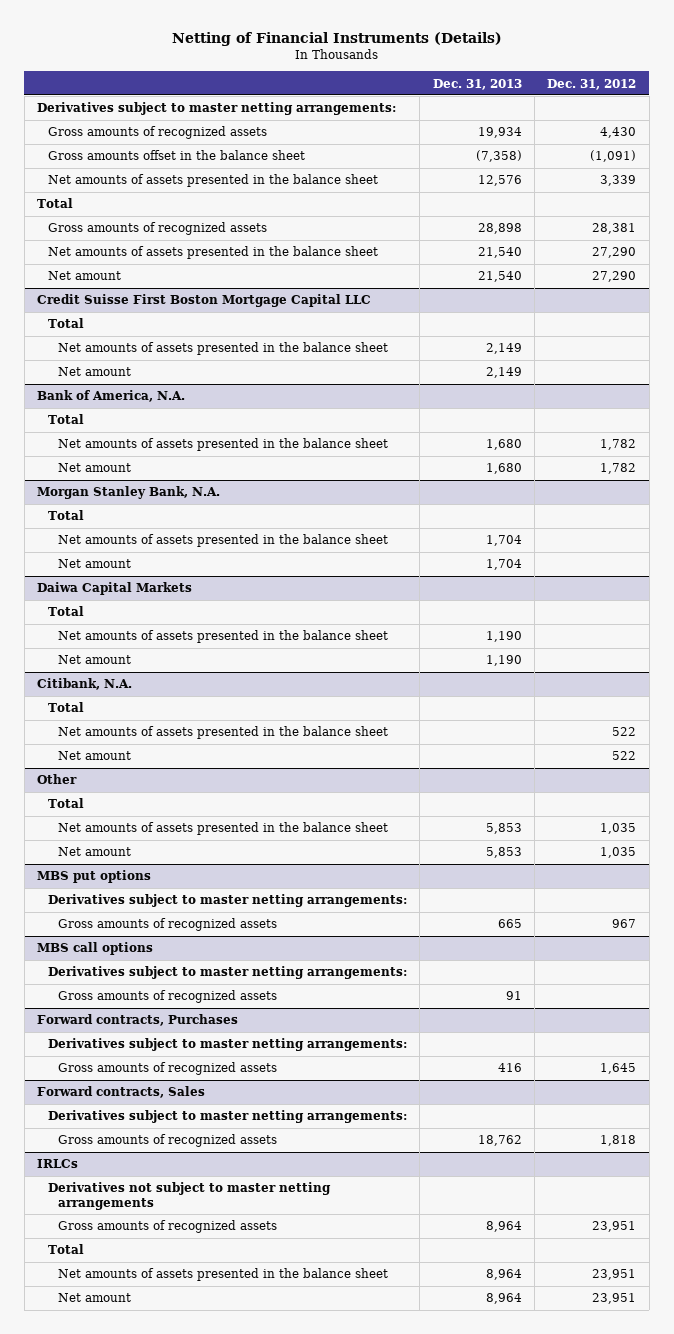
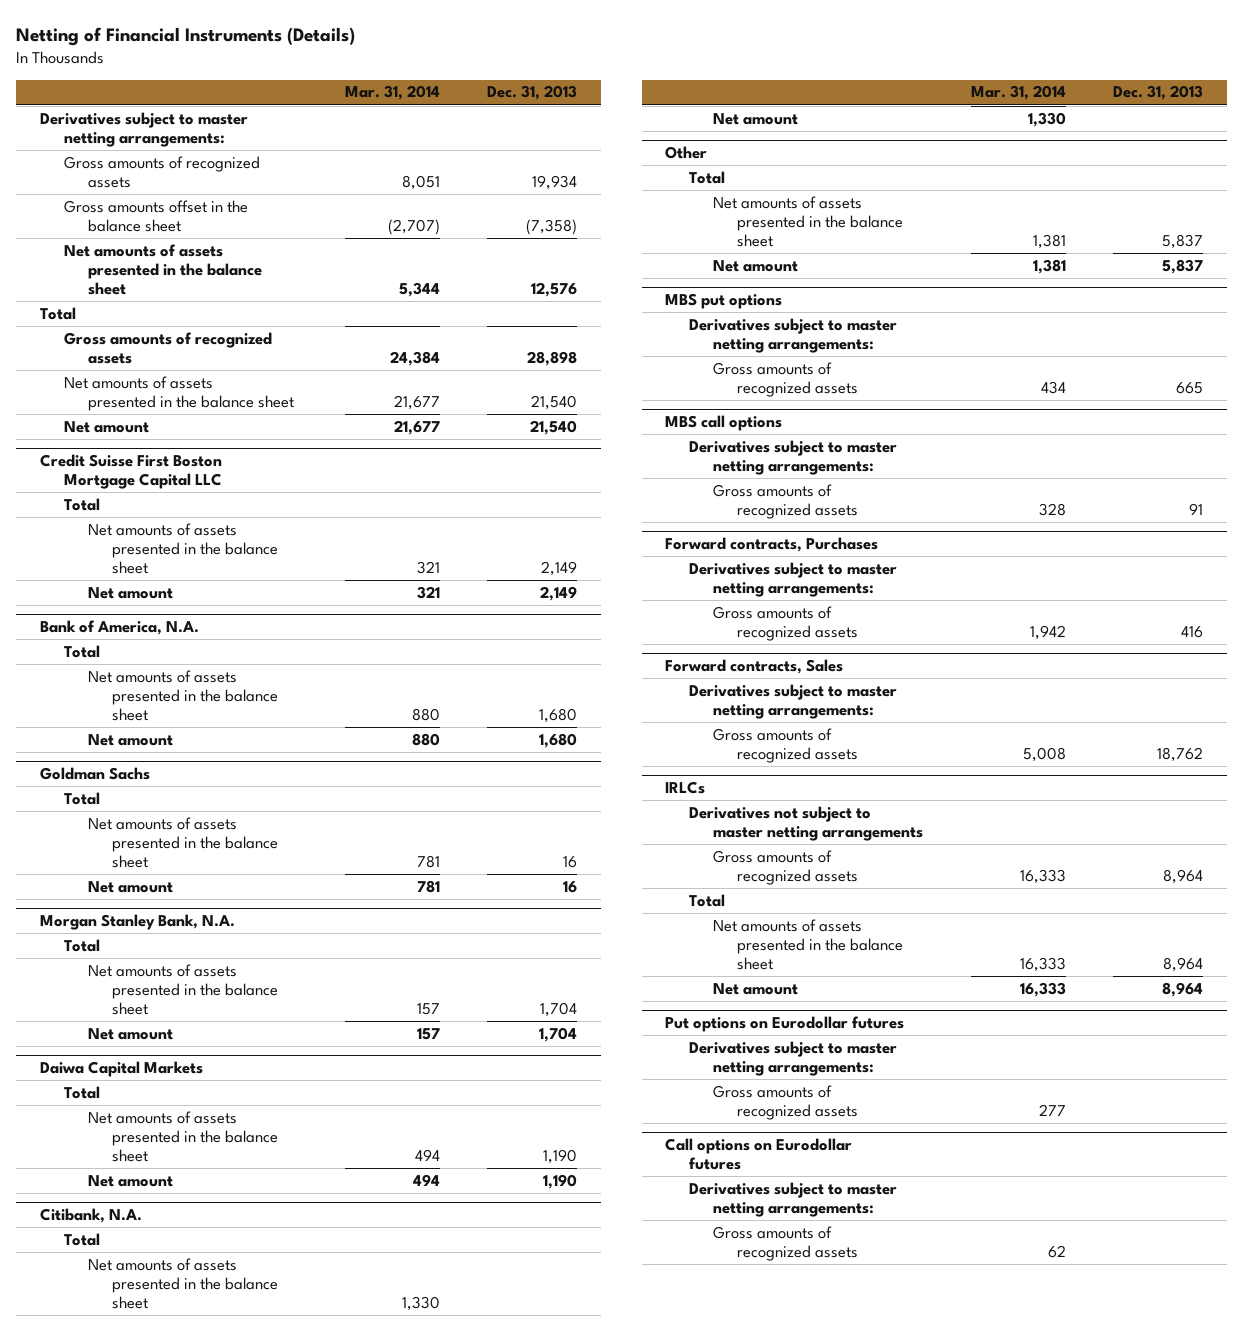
- | Dec. 31, 2013 | Dec. 31, 2012
+ | Mar. 31, 2014 | Dec. 31, 2013
+ Goldman Sachs
+ Total
+ Net amounts of assets presented in the balance sheet | 781 | 16
+ Net amount | 781 | 16
@ Other
- Net amounts of assets presented in the balance sheet | 5,853 | 1,035
- Net amount | 5,853 | 1,035
+ Net amounts of assets presented in the balance sheet | 1,381 | 5,837
+ Net amount | 1,381 | 5,837
+ Put options on Eurodollar futures
+ Derivatives subject to master netting arrangements:
+ Gross amounts of recognized assets | 277 |
+ Call options on Eurodollar futures
+ Derivatives subject to master netting arrangements:
+ Gross amounts of recognized assets | 62 |

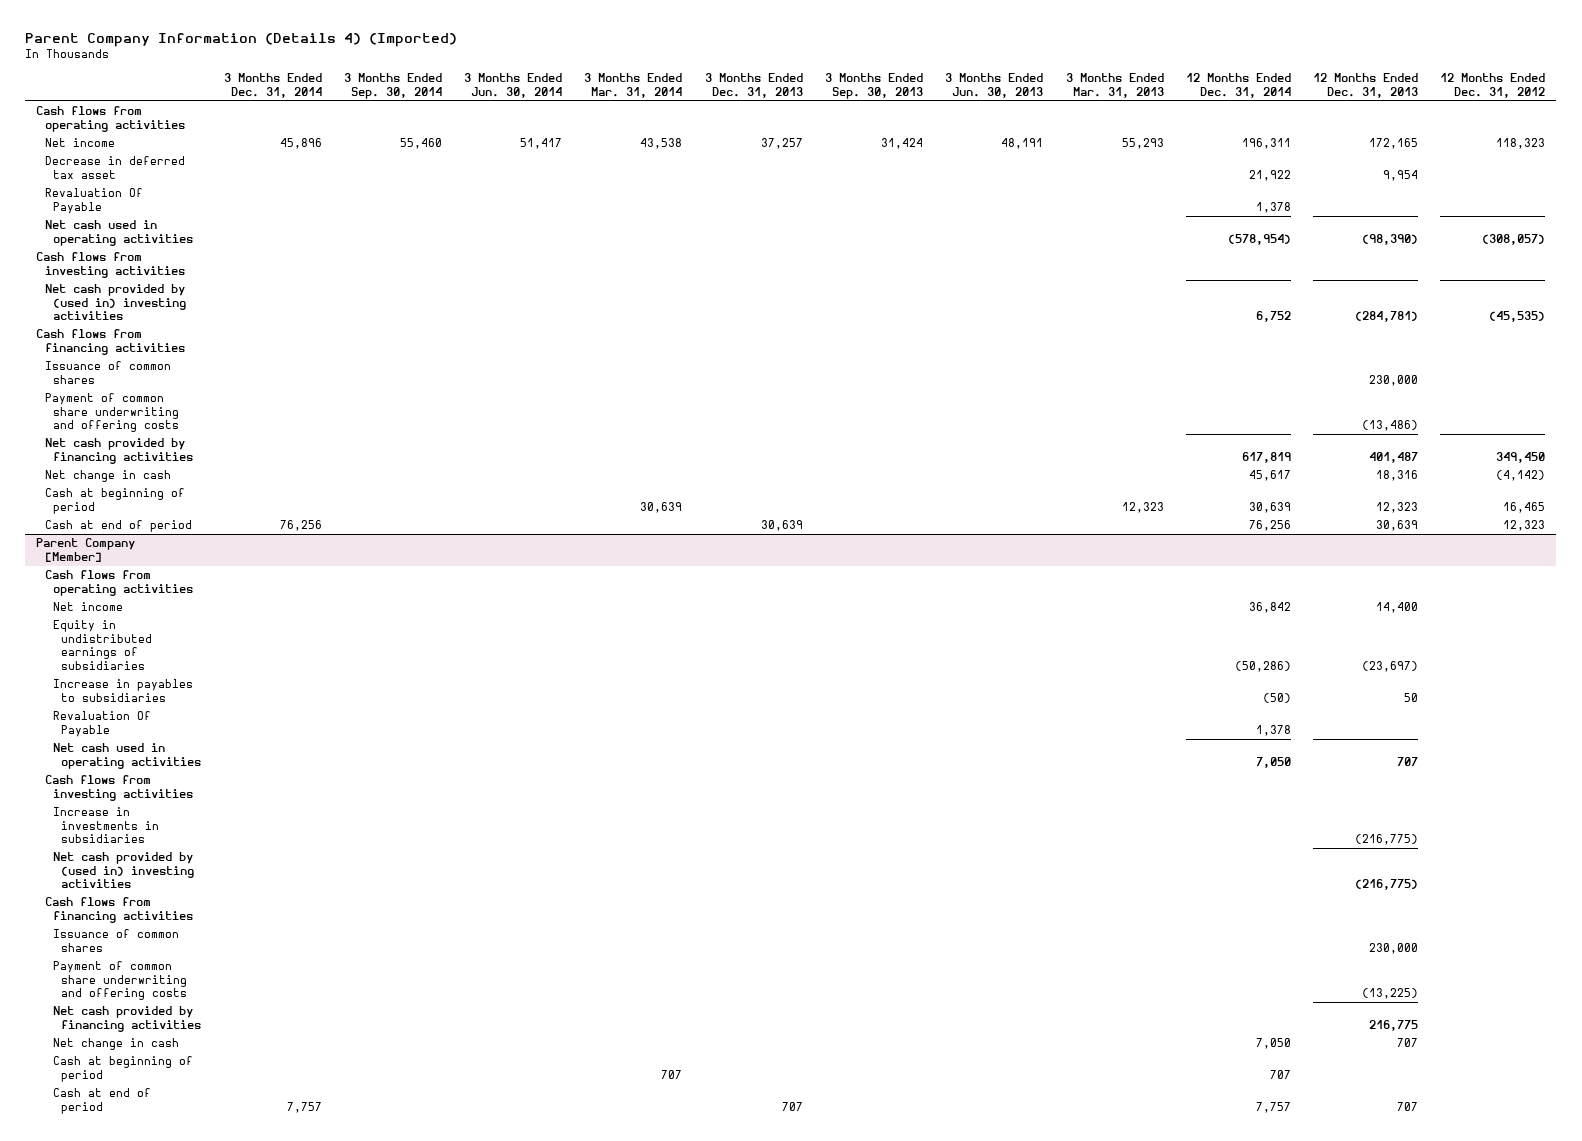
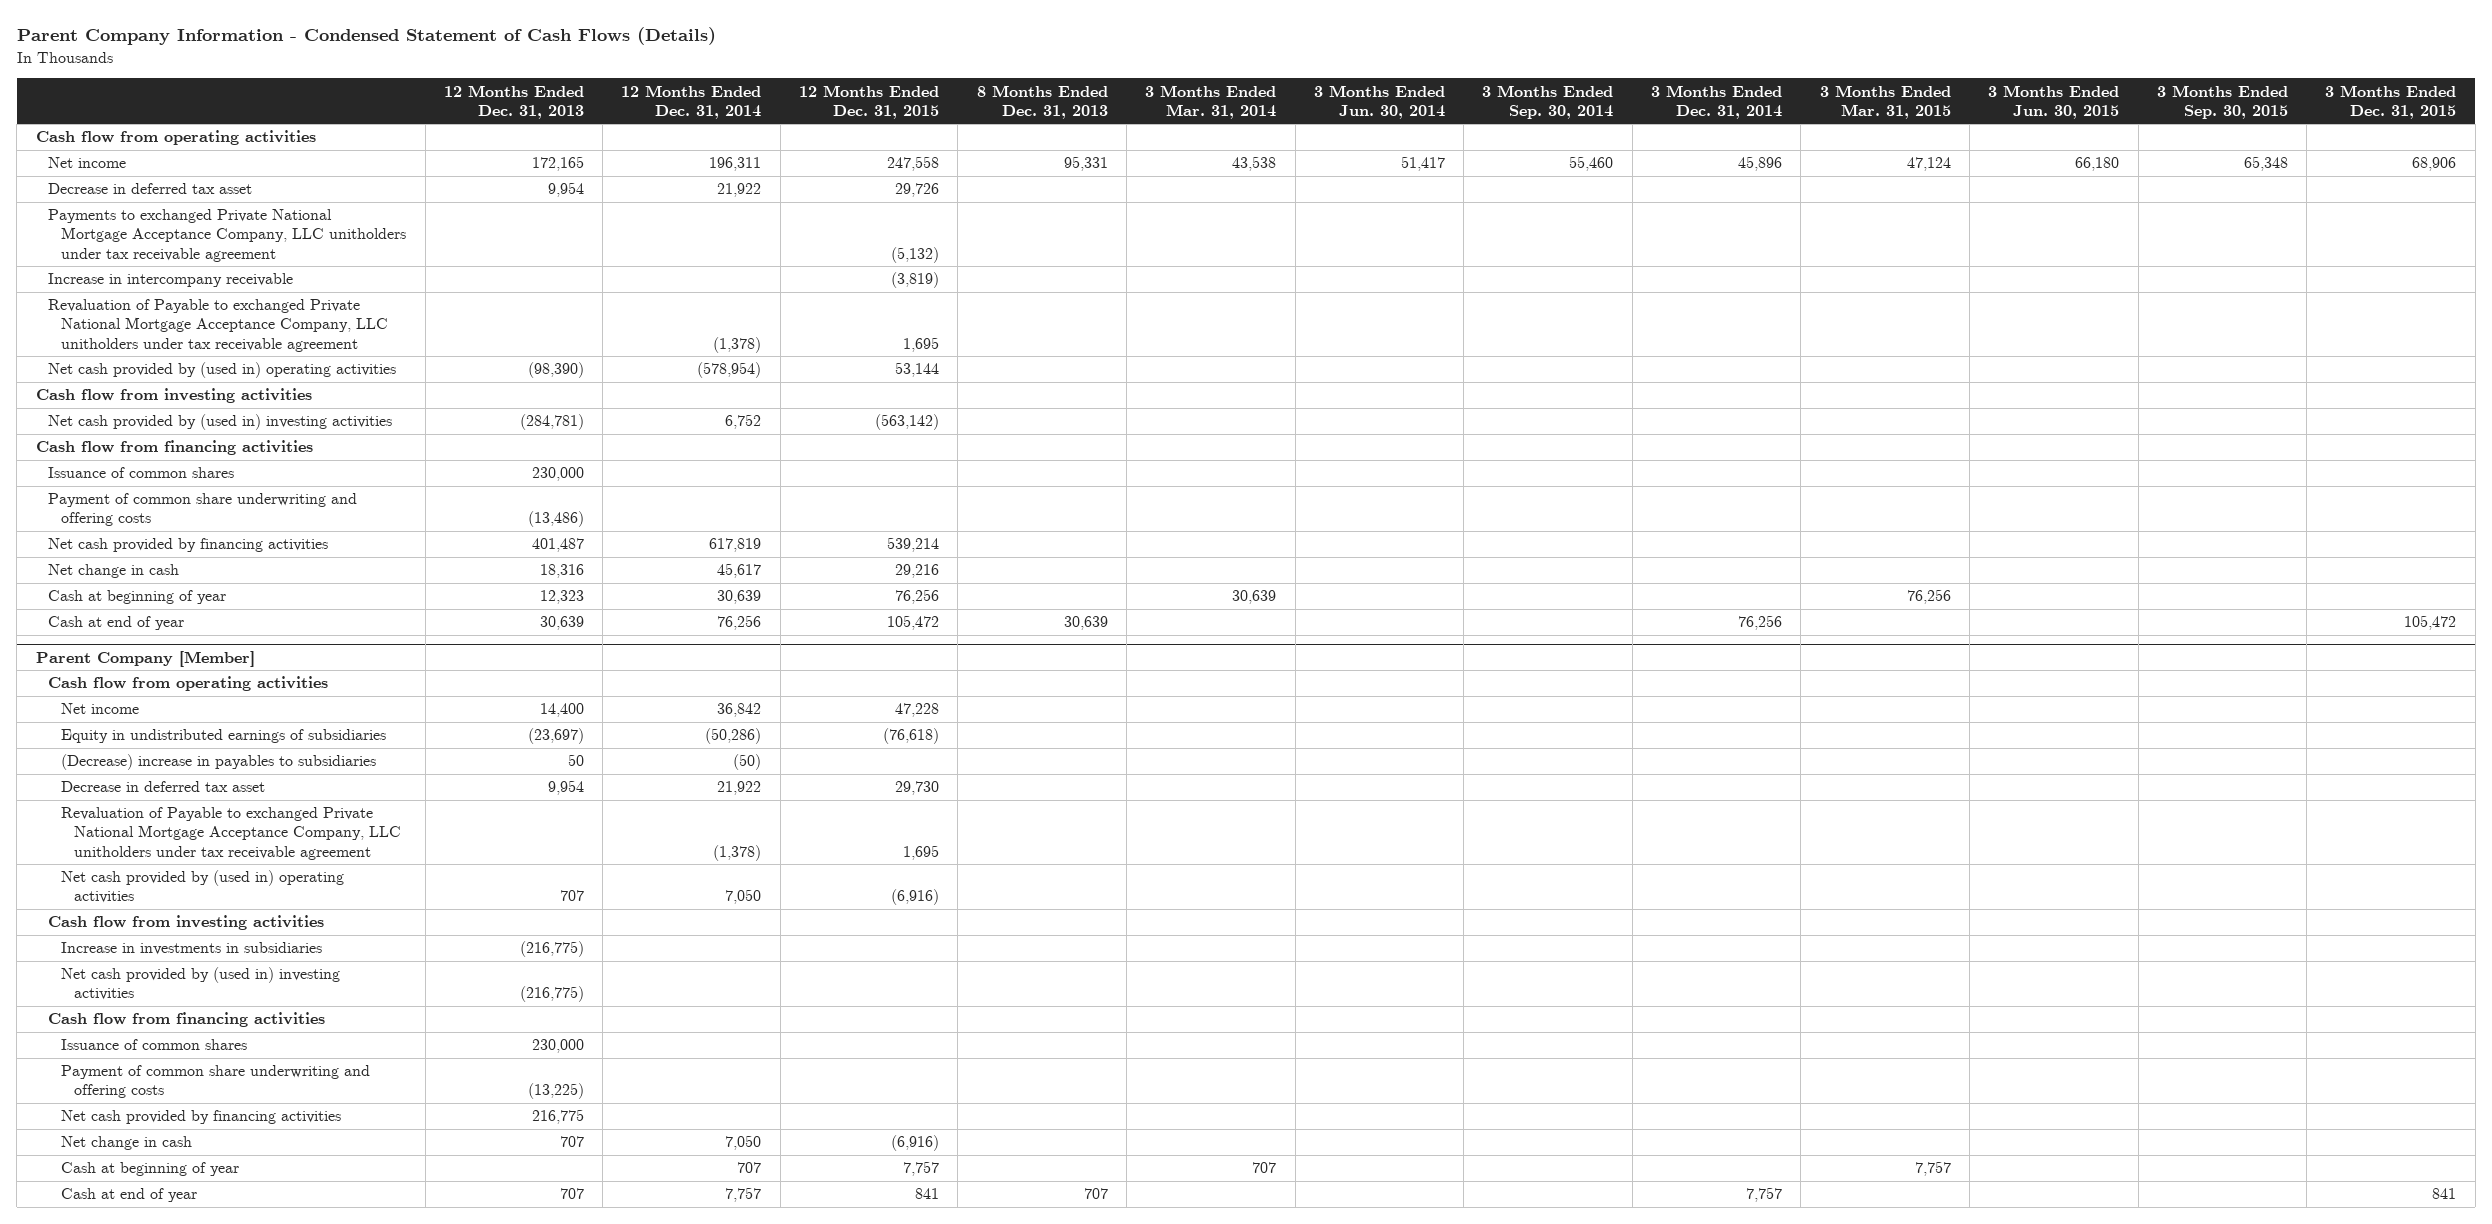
- Parent Company Information (Details 4) (Imported)
+ Parent Company Information - Condensed Statement of Cash Flows (Details)
- | 3 Months Ended Dec. 31, 2014 | 3 Months Ended Sep. 30, 2014 | 3 Months Ended Jun. 30, 2014 | 3 Months Ended Mar. 31, 2014 | 3 Months Ended Dec. 31, 2013 | 3 Months Ended Sep. 30, 2013 | 3 Months Ended Jun. 30, 2013 | 3 Months Ended Mar. 31, 2013 | 12 Months Ended Dec. 31, 2014 | 12 Months Ended Dec. 31, 2013 | 12 Months Ended Dec. 31, 2012
+ | 12 Months Ended Dec. 31, 2013 | 12 Months Ended Dec. 31, 2014 | 12 Months Ended Dec. 31, 2015 | 8 Months Ended Dec. 31, 2013 | 3 Months Ended Mar. 31, 2014 | 3 Months Ended Jun. 30, 2014 | 3 Months Ended Sep. 30, 2014 | 3 Months Ended Dec. 31, 2014 | 3 Months Ended Mar. 31, 2015 | 3 Months Ended Jun. 30, 2015 | 3 Months Ended Sep. 30, 2015 | 3 Months Ended Dec. 31, 2015
- Cash flows from operating activities
+ Cash flow from operating activities
- Revaluation Of Payable | | | | | | | | | 1,378 | |
- Net cash used in operating activities | | | | | | | | | (578,954) | (98,390) | (308,057)
- Cash flows from investing activities
+ Payments to exchanged Private National Mortgage Acceptance Company, LLC unitholders under tax receivable agreement | | | (5,132) | | | | | | | | |
+ Increase in intercompany receivable | | | (3,819) | | | | | | | | |
+ Revaluation of Payable to exchanged Private National Mortgage Acceptance Company, LLC unitholders under tax receivable agreement | | (1,378) | 1,695 | | | | | | | | |
+ Net cash provided by (used in) operating activities | (98,390) | (578,954) | 53,144 | | | | | | | | |
+ Cash flow from investing activities
- Cash flows from financing activities
+ Cash flow from financing activities
- Cash at beginning of period | | | | 30,639 | | | | 12,323 | 30,639 | 12,323 | 16,465
- Cash at end of period | 76,256 | | | | 30,639 | | | | 76,256 | 30,639 | 12,323
+ Cash at beginning of year | 12,323 | 30,639 | 76,256 | | 30,639 | | | | 76,256 | | |
+ Cash at end of year | 30,639 | 76,256 | 105,472 | 30,639 | | | | 76,256 | | | | 105,472
@ Parent Company [Member]
- Cash flows from operating activities
+ Cash flow from operating activities
- Increase in payables to subsidiaries | | | | | | | | | (50) | 50 |
- Revaluation Of Payable | | | | | | | | | 1,378 | |
- Net cash used in operating activities | | | | | | | | | 7,050 | 707 |
- Cash flows from investing activities
+ (Decrease) increase in payables to subsidiaries | 50 | (50) | | | | | | | | | |
+ Decrease in deferred tax asset | 9,954 | 21,922 | 29,730 | | | | | | | | |
+ Revaluation of Payable to exchanged Private National Mortgage Acceptance Company, LLC unitholders under tax receivable agreement | | (1,378) | 1,695 | | | | | | | | |
+ Net cash provided by (used in) operating activities | 707 | 7,050 | (6,916) | | | | | | | | |
+ Cash flow from investing activities
- Cash flows from financing activities
+ Cash flow from financing activities
- Cash at beginning of period | | | | 707 | | | | | 707 | |
- Cash at end of period | 7,757 | | | | 707 | | | | 7,757 | 707 |
+ Cash at beginning of year | | 707 | 7,757 | | 707 | | | | 7,757 | | |
+ Cash at end of year | 707 | 7,757 | 841 | 707 | | | | 7,757 | | | | 841

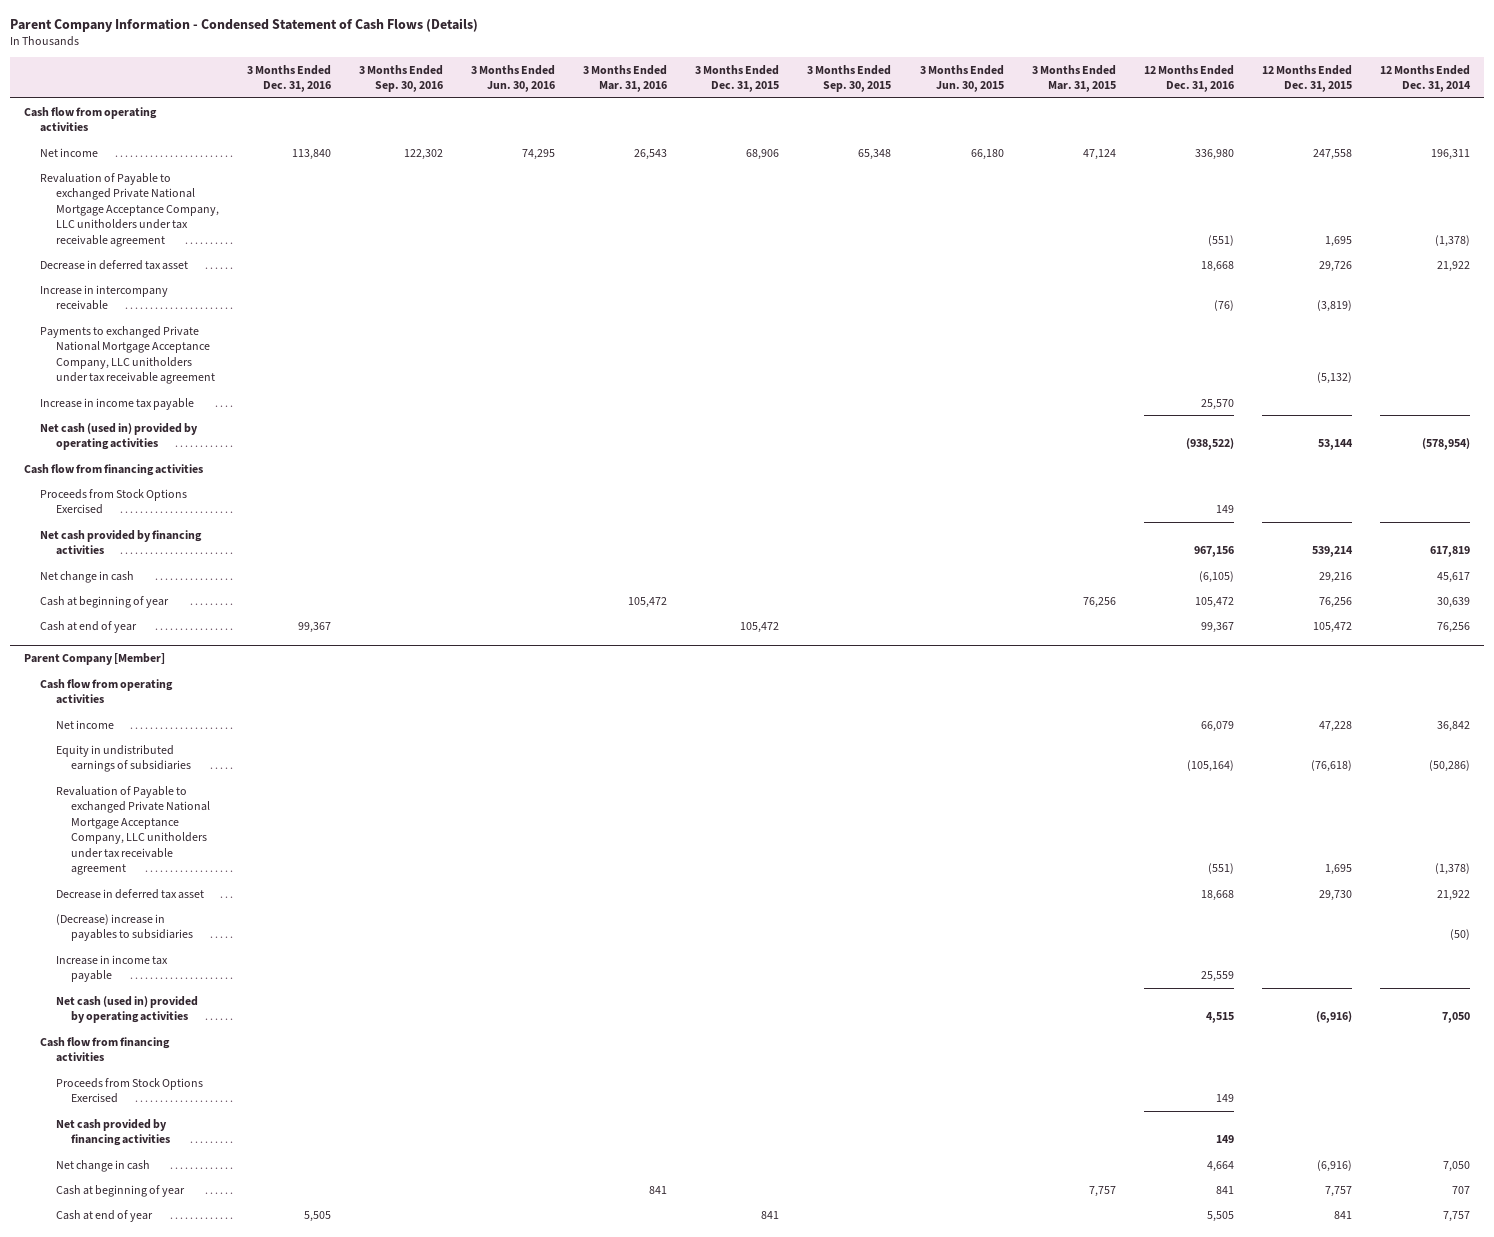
- | 12 Months Ended Dec. 31, 2013 | 12 Months Ended Dec. 31, 2014 | 12 Months Ended Dec. 31, 2015 | 8 Months Ended Dec. 31, 2013 | 3 Months Ended Mar. 31, 2014 | 3 Months Ended Jun. 30, 2014 | 3 Months Ended Sep. 30, 2014 | 3 Months Ended Dec. 31, 2014 | 3 Months Ended Mar. 31, 2015 | 3 Months Ended Jun. 30, 2015 | 3 Months Ended Sep. 30, 2015 | 3 Months Ended Dec. 31, 2015
+ | 3 Months Ended Dec. 31, 2016 | 3 Months Ended Sep. 30, 2016 | 3 Months Ended Jun. 30, 2016 | 3 Months Ended Mar. 31, 2016 | 3 Months Ended Dec. 31, 2015 | 3 Months Ended Sep. 30, 2015 | 3 Months Ended Jun. 30, 2015 | 3 Months Ended Mar. 31, 2015 | 12 Months Ended Dec. 31, 2016 | 12 Months Ended Dec. 31, 2015 | 12 Months Ended Dec. 31, 2014
moved up: Revaluation of Payable to exchanged Private National Mortgage Acceptance Company, LLC unitholders under tax receivable agreement | | | | | | | | | (551) | 1,695 | (1,378)
- Net cash provided by (used in) operating activities | (98,390) | (578,954) | 53,144 | | | | | | | | |
- Cash flow from investing activities
- Net cash provided by (used in) investing activities | (284,781) | 6,752 | (563,142) | | | | | | | | |
moved down: Payments to exchanged Private National Mortgage Acceptance Company, LLC unitholders under tax receivable agreement | | | | | | | | | | (5,132) |
+ Increase in income tax payable | | | | | | | | | 25,570 | |
+ Net cash (used in) provided by operating activities | | | | | | | | | (938,522) | 53,144 | (578,954)
- Issuance of common shares | 230,000 | | | | | | | | | | |
- Payment of common share underwriting and offering costs | (13,486) | | | | | | | | | | |
+ Proceeds from Stock Options Exercised | | | | | | | | | 149 | |
@ Parent Company [Member]
- Net cash provided by (used in) operating activities | 707 | 7,050 | (6,916) | | | | | | | | |
- Cash flow from investing activities
- Increase in investments in subsidiaries | (216,775) | | | | | | | | | | |
- Net cash provided by (used in) investing activities | (216,775) | | | | | | | | | | |
moved down: Decrease in deferred tax asset | | | | | | | | | 18,668 | 29,730 | 21,922
moved down: (Decrease) increase in payables to subsidiaries | | | | | | | | | | | (50)
+ Increase in income tax payable | | | | | | | | | 25,559 | |
+ Net cash (used in) provided by operating activities | | | | | | | | | 4,515 | (6,916) | 7,050
- Issuance of common shares | 230,000 | | | | | | | | | | |
- Payment of common share underwriting and offering costs | (13,225) | | | | | | | | | | |
+ Proceeds from Stock Options Exercised | | | | | | | | | 149 | |

